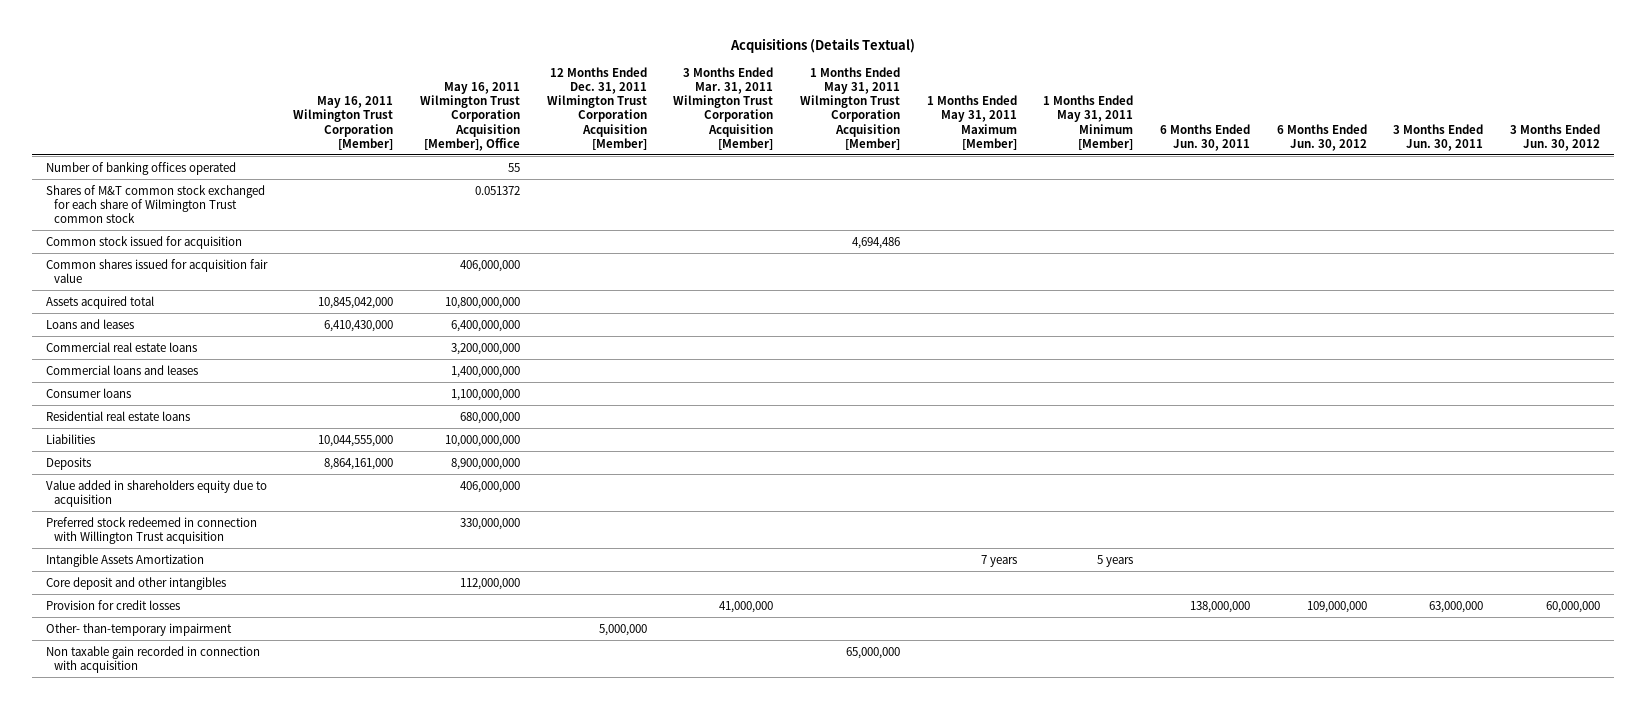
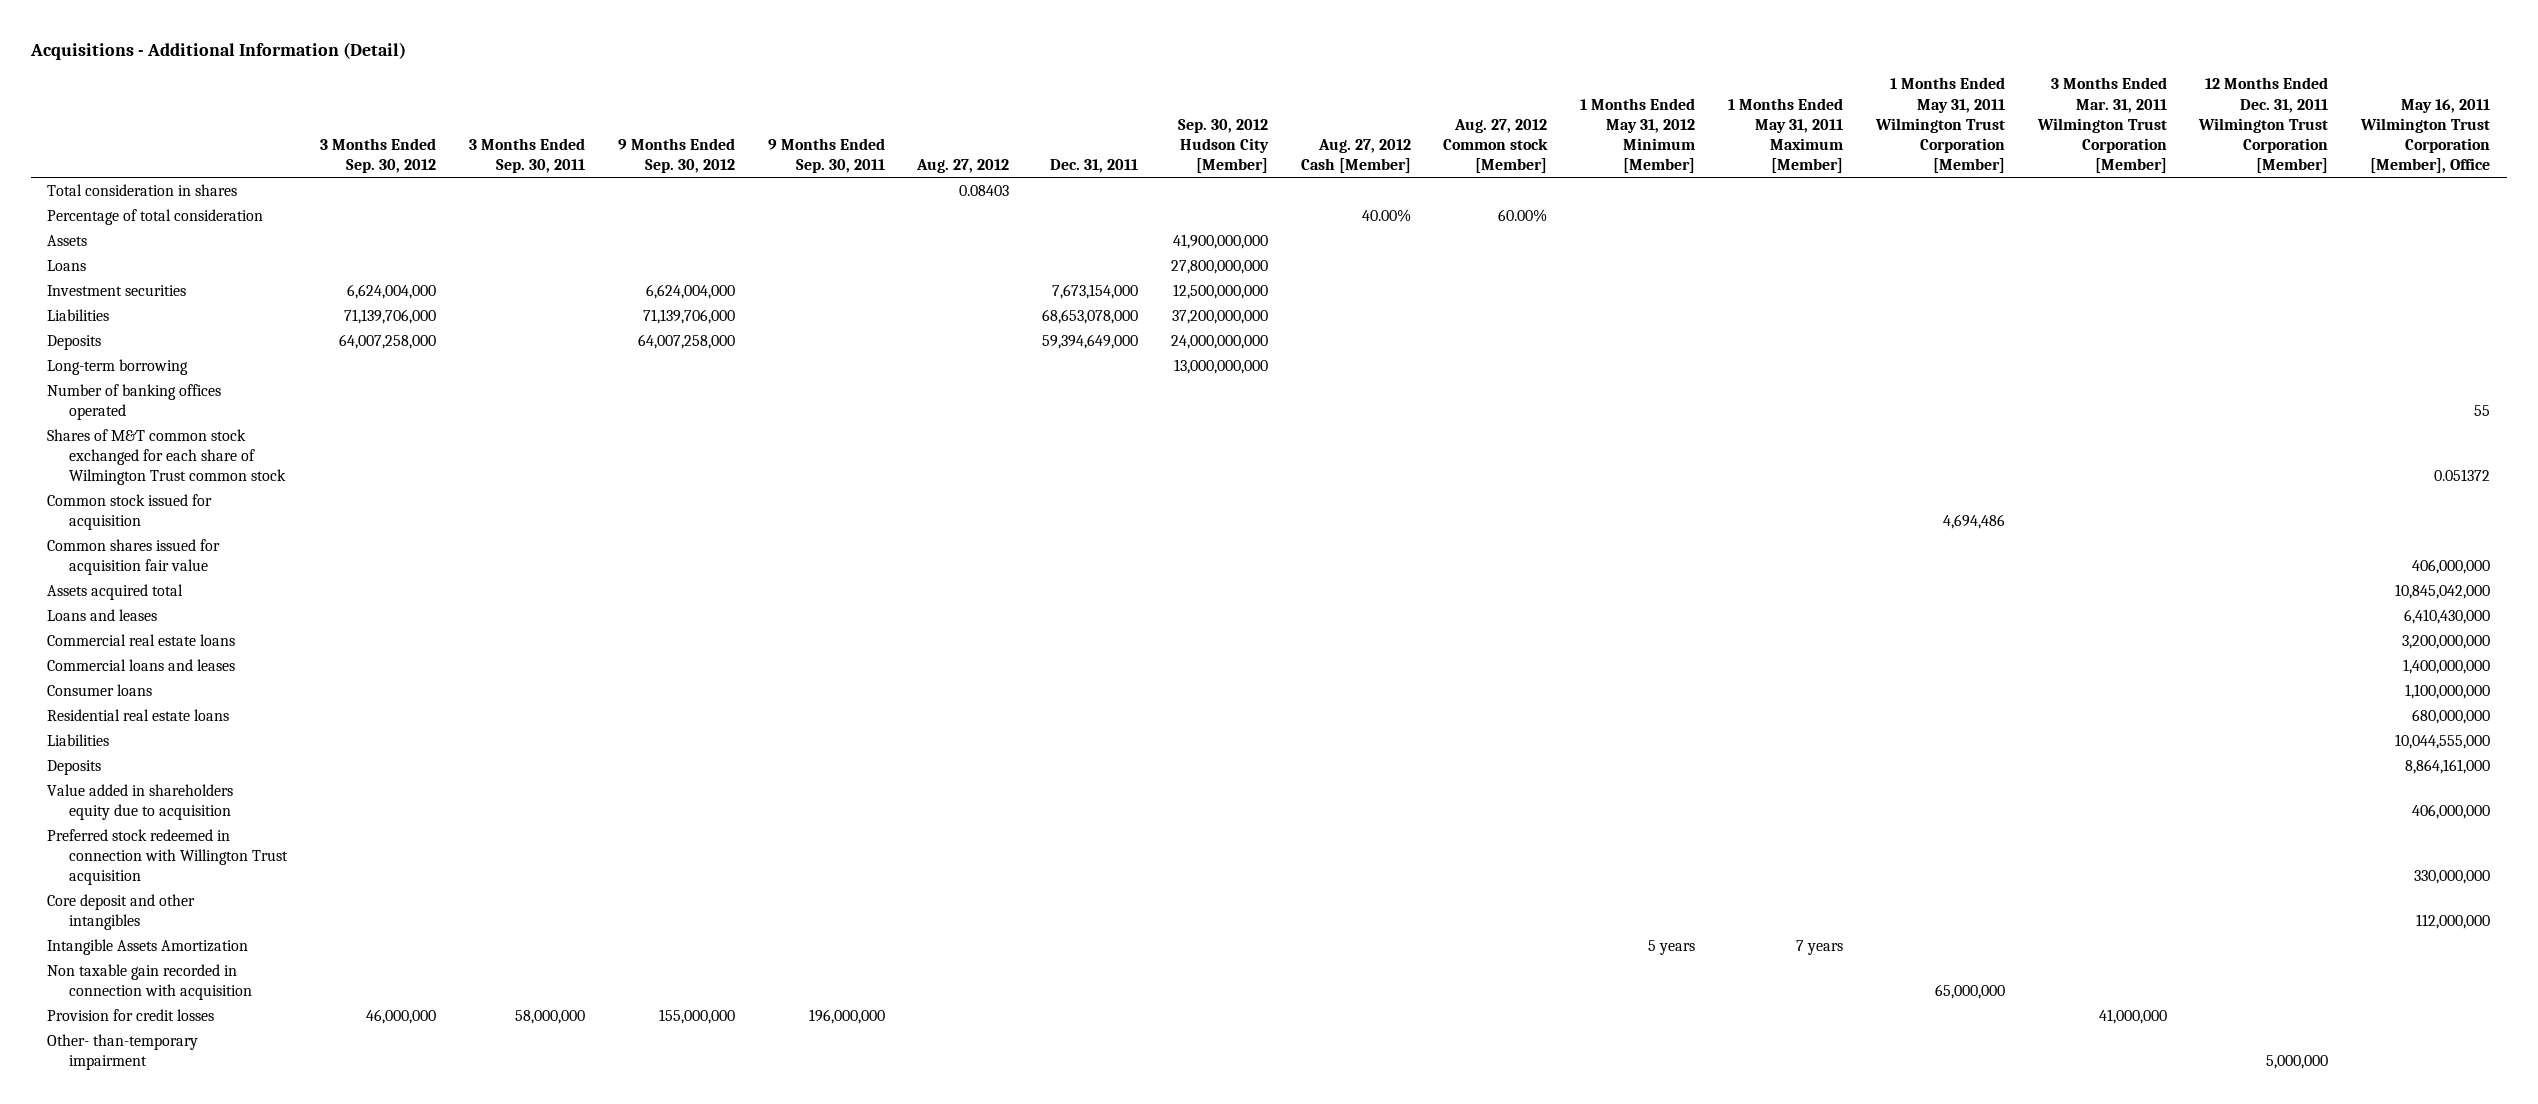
- Acquisitions (Details Textual)
+ Acquisitions - Additional Information (Detail)
- | May 16, 2011 Wilmington Trust Corporation [Member] | May 16, 2011 Wilmington Trust Corporation Acquisition [Member], Office | 12 Months Ended Dec. 31, 2011 Wilmington Trust Corporation Acquisition [Member] | 3 Months Ended Mar. 31, 2011 Wilmington Trust Corporation Acquisition [Member] | 1 Months Ended May 31, 2011 Wilmington Trust Corporation Acquisition [Member] | 1 Months Ended May 31, 2011 Maximum [Member] | 1 Months Ended May 31, 2011 Minimum [Member] | 6 Months Ended Jun. 30, 2011 | 6 Months Ended Jun. 30, 2012 | 3 Months Ended Jun. 30, 2011 | 3 Months Ended Jun. 30, 2012
+ | 3 Months Ended Sep. 30, 2012 | 3 Months Ended Sep. 30, 2011 | 9 Months Ended Sep. 30, 2012 | 9 Months Ended Sep. 30, 2011 | Aug. 27, 2012 | Dec. 31, 2011 | Sep. 30, 2012 Hudson City [Member] | Aug. 27, 2012 Cash [Member] | Aug. 27, 2012 Common stock [Member] | 1 Months Ended May 31, 2012 Minimum [Member] | 1 Months Ended May 31, 2011 Maximum [Member] | 1 Months Ended May 31, 2011 Wilmington Trust Corporation [Member] | 3 Months Ended Mar. 31, 2011 Wilmington Trust Corporation [Member] | 12 Months Ended Dec. 31, 2011 Wilmington Trust Corporation [Member] | May 16, 2011 Wilmington Trust Corporation [Member], Office
+ Total consideration in shares | | | | | 0.08403 | | | | | | | | | |
+ Percentage of total consideration | | | | | | | | 40.00% | 60.00% | | | | | |
+ Assets | | | | | | | 41,900,000,000 | | | | | | | |
+ Loans | | | | | | | 27,800,000,000 | | | | | | | |
+ Investment securities | 6,624,004,000 | | 6,624,004,000 | | | 7,673,154,000 | 12,500,000,000 | | | | | | | |
+ Liabilities | 71,139,706,000 | | 71,139,706,000 | | | 68,653,078,000 | 37,200,000,000 | | | | | | | |
+ Deposits | 64,007,258,000 | | 64,007,258,000 | | | 59,394,649,000 | 24,000,000,000 | | | | | | | |
+ Long-term borrowing | | | | | | | 13,000,000,000 | | | | | | | |
moved down: Intangible Assets Amortization | | | | | | | | | | 5 years | 7 years | | | |
moved up: Non taxable gain recorded in connection with acquisition | | | | | | | | | | | | 65,000,000 | | |

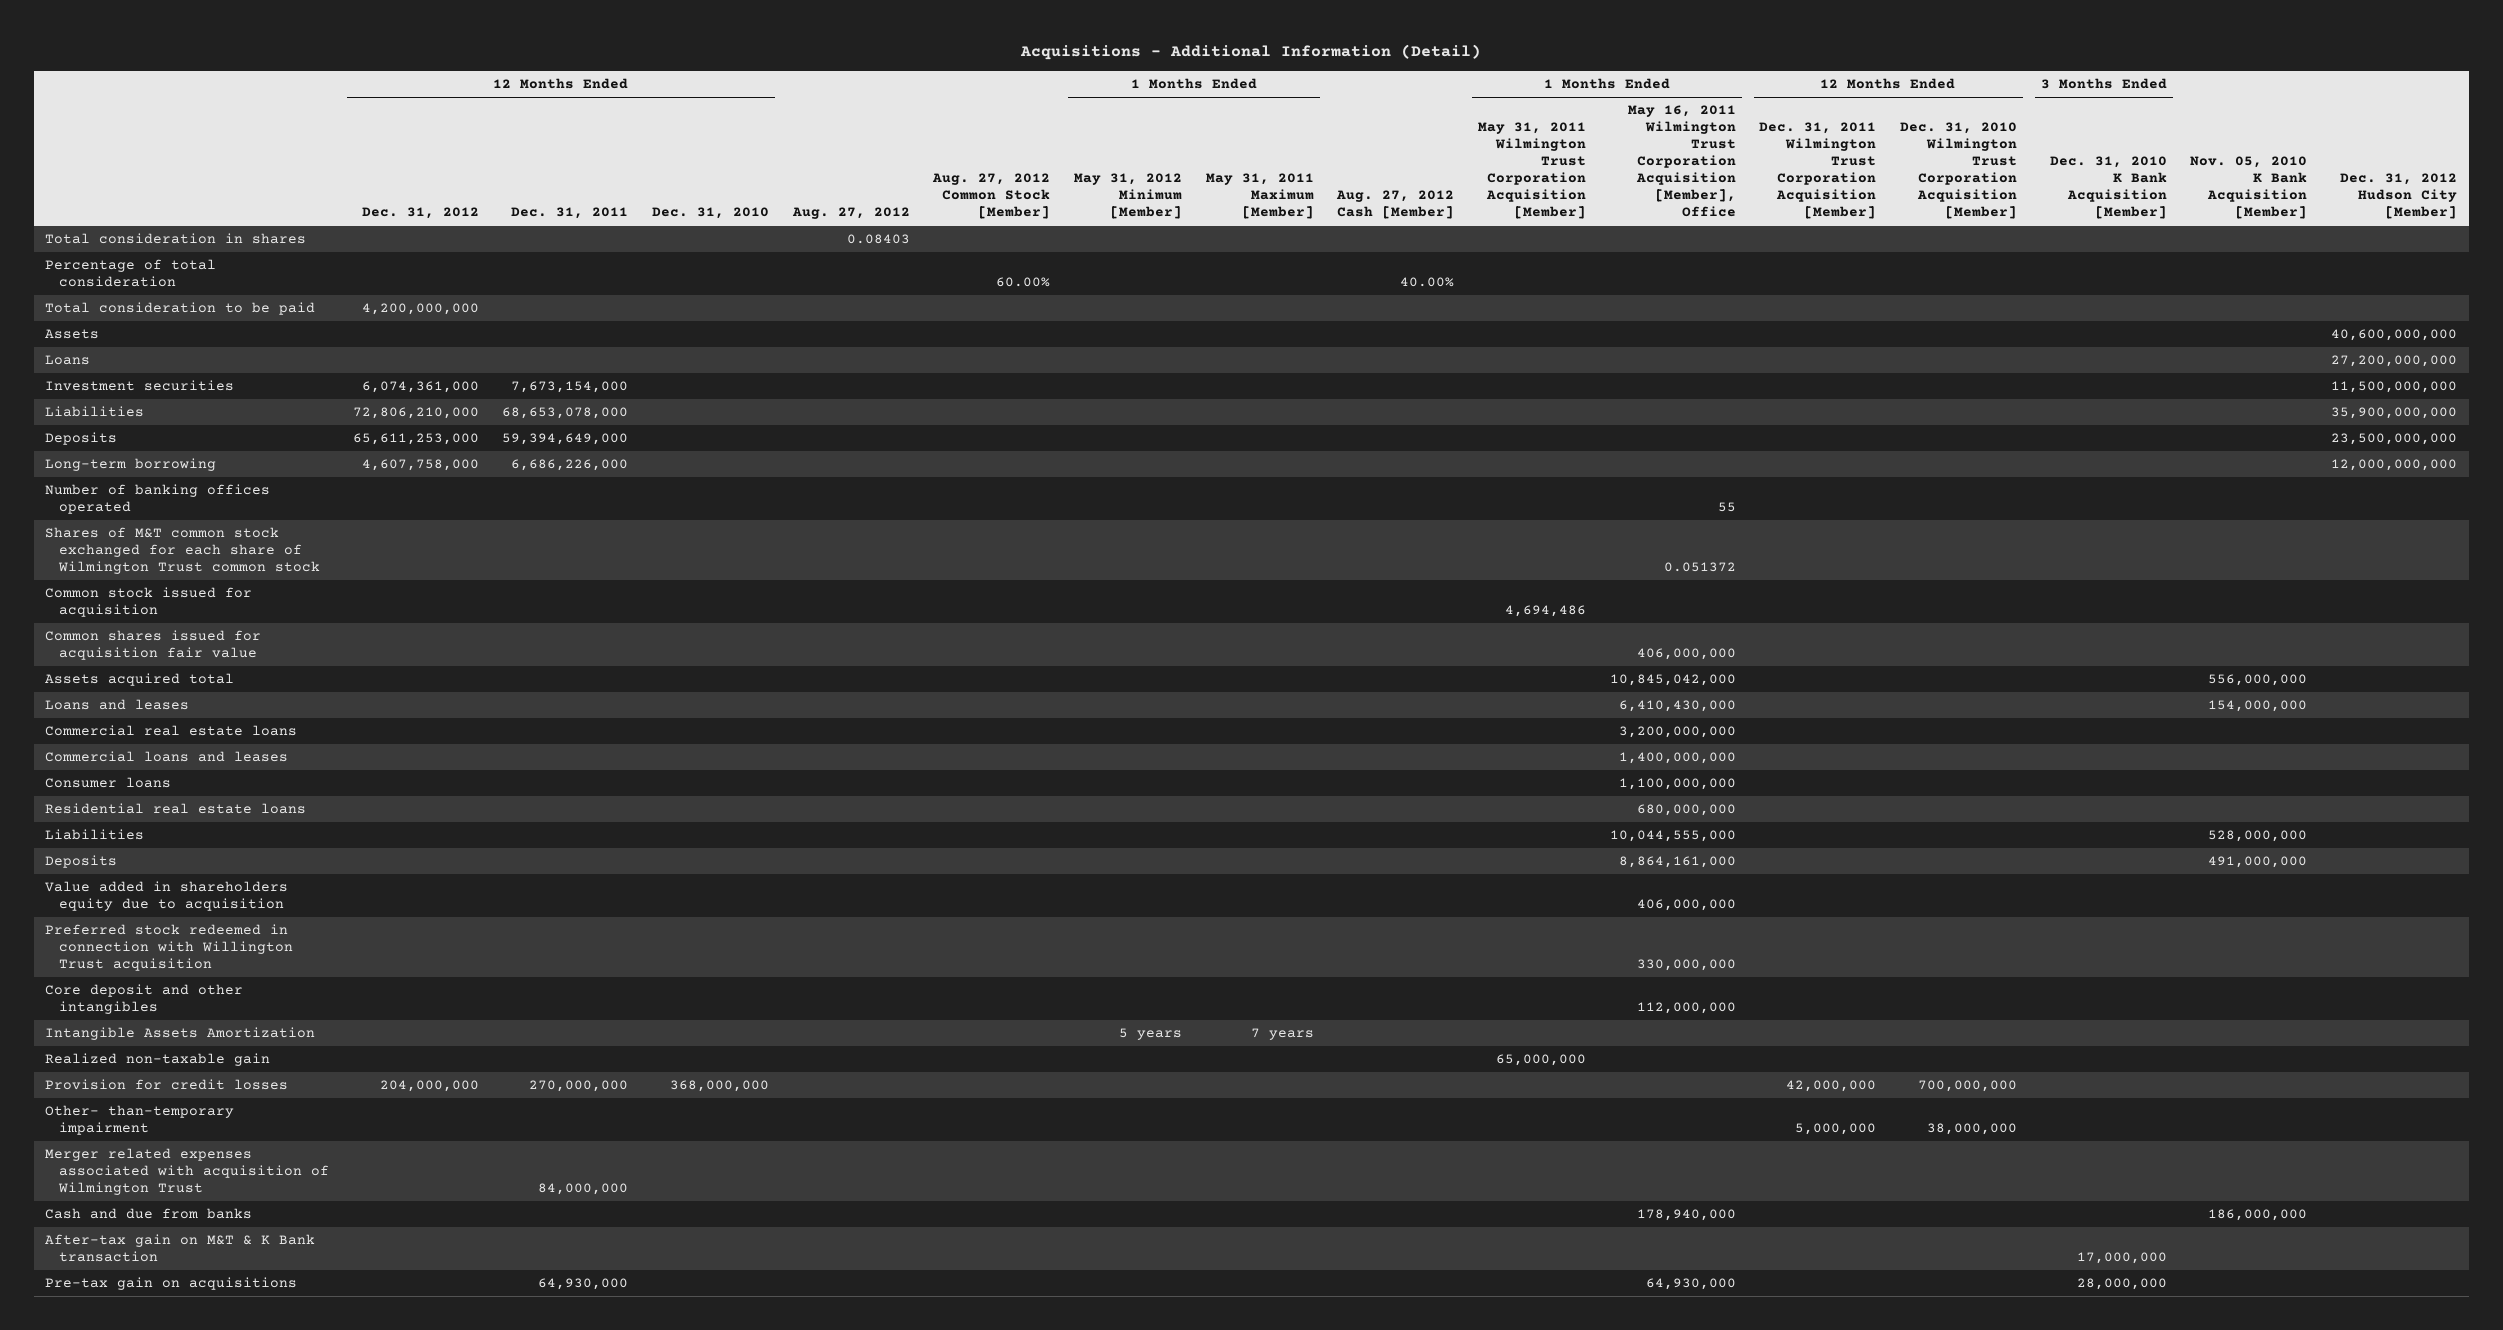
- | 3 Months Ended Sep. 30, 2012 | 3 Months Ended Sep. 30, 2011 | 9 Months Ended Sep. 30, 2012 | 9 Months Ended Sep. 30, 2011 | Aug. 27, 2012 | Dec. 31, 2011 | Sep. 30, 2012 Hudson City [Member] | Aug. 27, 2012 Cash [Member] | Aug. 27, 2012 Common stock [Member] | 1 Months Ended May 31, 2012 Minimum [Member] | 1 Months Ended May 31, 2011 Maximum [Member] | 1 Months Ended May 31, 2011 Wilmington Trust Corporation [Member] | 3 Months Ended Mar. 31, 2011 Wilmington Trust Corporation [Member] | 12 Months Ended Dec. 31, 2011 Wilmington Trust Corporation [Member] | May 16, 2011 Wilmington Trust Corporation [Member], Office
+ | 12 Months Ended Dec. 31, 2012 | 12 Months Ended Dec. 31, 2011 | 12 Months Ended Dec. 31, 2010 | Aug. 27, 2012 | Aug. 27, 2012 Common Stock [Member] | 1 Months Ended May 31, 2012 Minimum [Member] | 1 Months Ended May 31, 2011 Maximum [Member] | Aug. 27, 2012 Cash [Member] | 1 Months Ended May 31, 2011 Wilmington Trust Corporation Acquisition [Member] | 1 Months Ended May 16, 2011 Wilmington Trust Corporation Acquisition [Member], Office | 12 Months Ended Dec. 31, 2011 Wilmington Trust Corporation Acquisition [Member] | 12 Months Ended Dec. 31, 2010 Wilmington Trust Corporation Acquisition [Member] | 3 Months Ended Dec. 31, 2010 K Bank Acquisition [Member] | Nov. 05, 2010 K Bank Acquisition [Member] | Dec. 31, 2012 Hudson City [Member]
+ Total consideration to be paid | 4,200,000,000 | | | | | | | | | | | | | |
- Non taxable gain recorded in connection with acquisition | | | | | | | | | | | | 65,000,000 | | |
+ Realized non-taxable gain | | | | | | | | | 65,000,000 | | | | | |
+ Merger related expenses associated with acquisition of Wilmington Trust | | 84,000,000 | | | | | | | | | | | | |
+ Cash and due from banks | | | | | | | | | | 178,940,000 | | | | 186,000,000 |
+ After-tax gain on M&T & K Bank transaction | | | | | | | | | | | | | 17,000,000 | |
+ Pre-tax gain on acquisitions | | 64,930,000 | | | | | | | | 64,930,000 | | | 28,000,000 | |

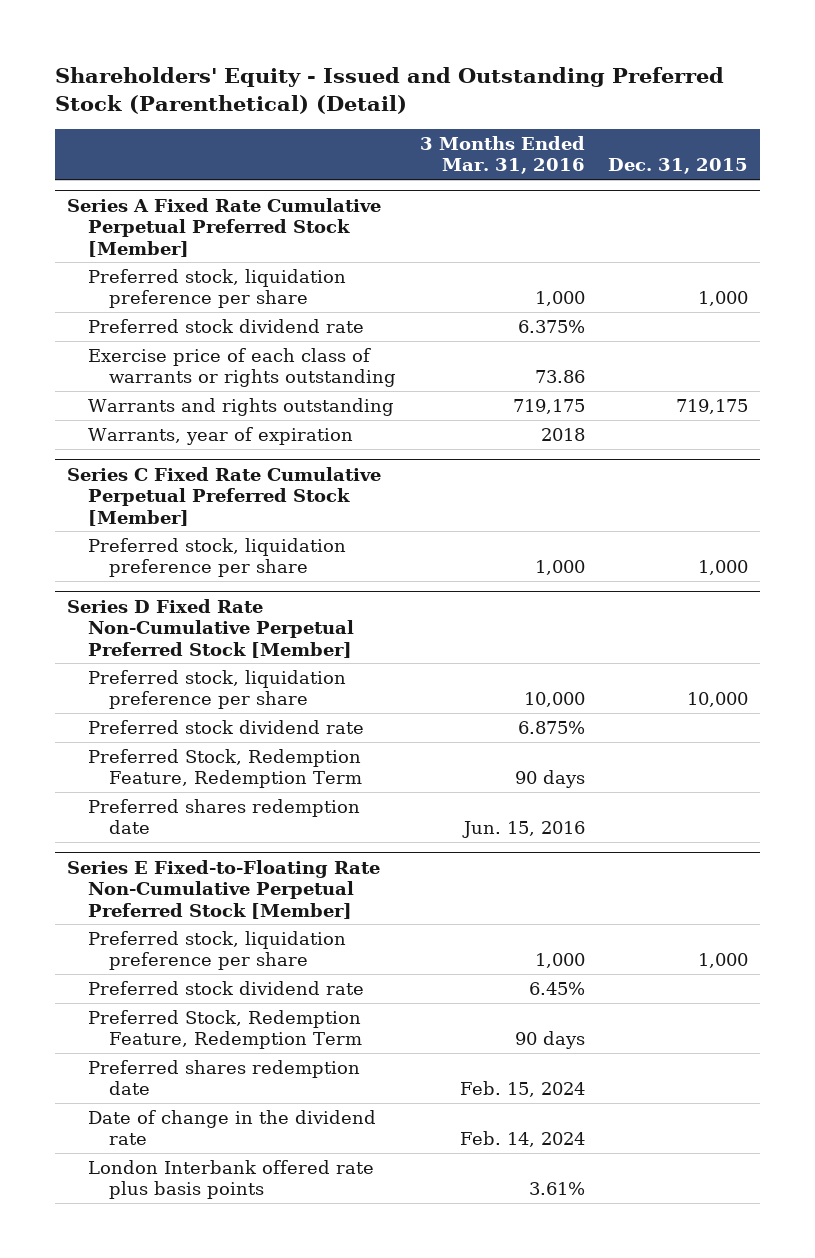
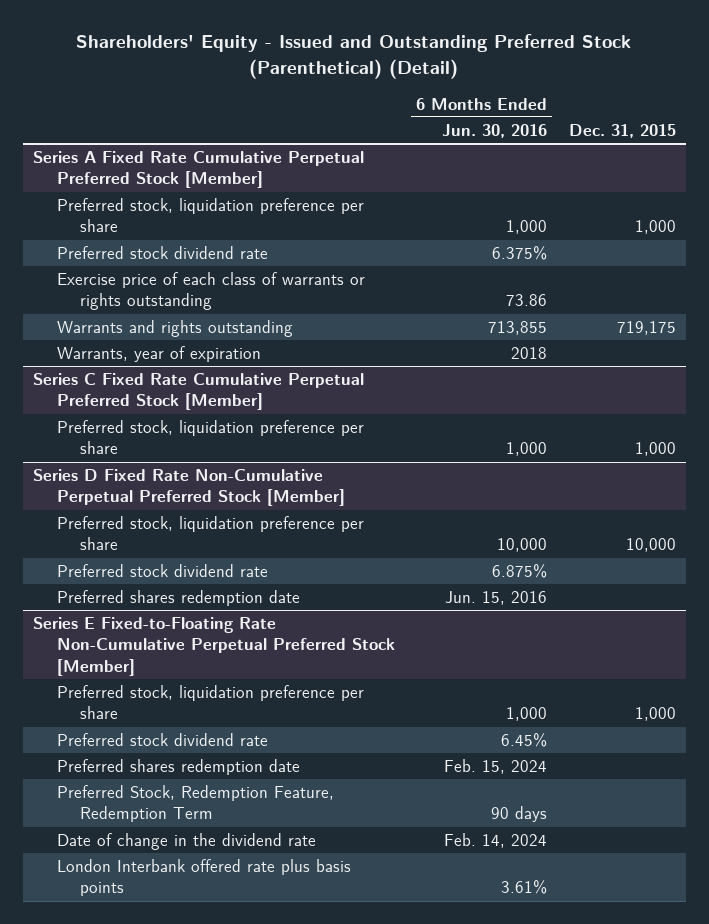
- | 3 Months Ended Mar. 31, 2016 | Dec. 31, 2015
+ | 6 Months Ended Jun. 30, 2016 | Dec. 31, 2015
@ Series D Fixed Rate Non-Cumulative Perpetual Preferred Stock [Member]
- Preferred Stock, Redemption Feature, Redemption Term | 90 days |
@ Series E Fixed-to-Floating Rate Non-Cumulative Perpetual Preferred Stock [Member]
moved down: Preferred Stock, Redemption Feature, Redemption Term | 90 days |

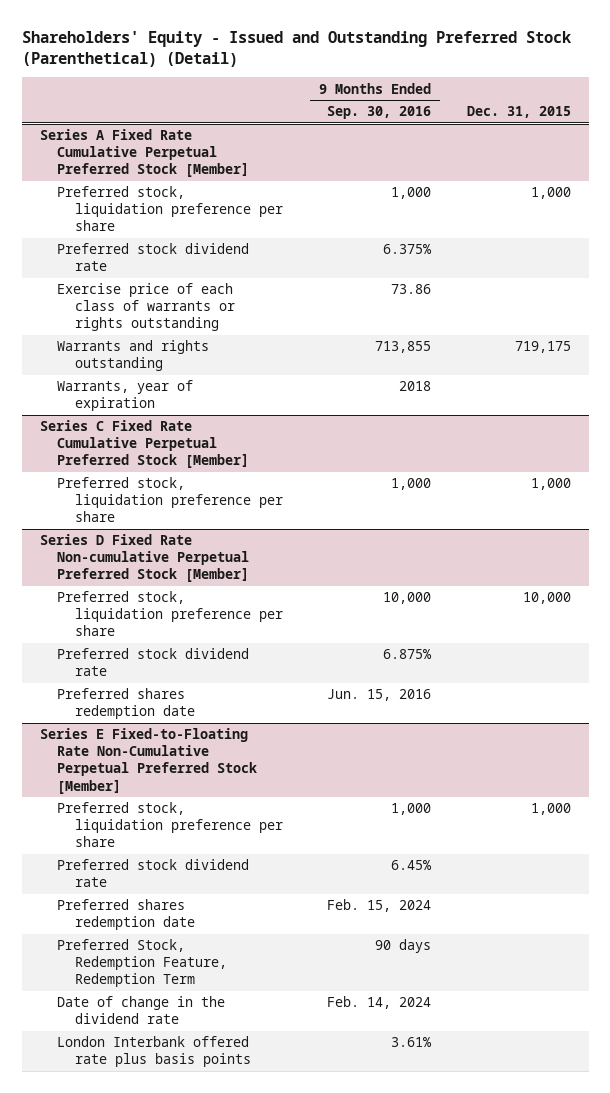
- | 6 Months Ended Jun. 30, 2016 | Dec. 31, 2015
+ | 9 Months Ended Sep. 30, 2016 | Dec. 31, 2015
- Series D Fixed Rate Non-Cumulative Perpetual Preferred Stock [Member]
+ Series D Fixed Rate Non-cumulative Perpetual Preferred Stock [Member]

